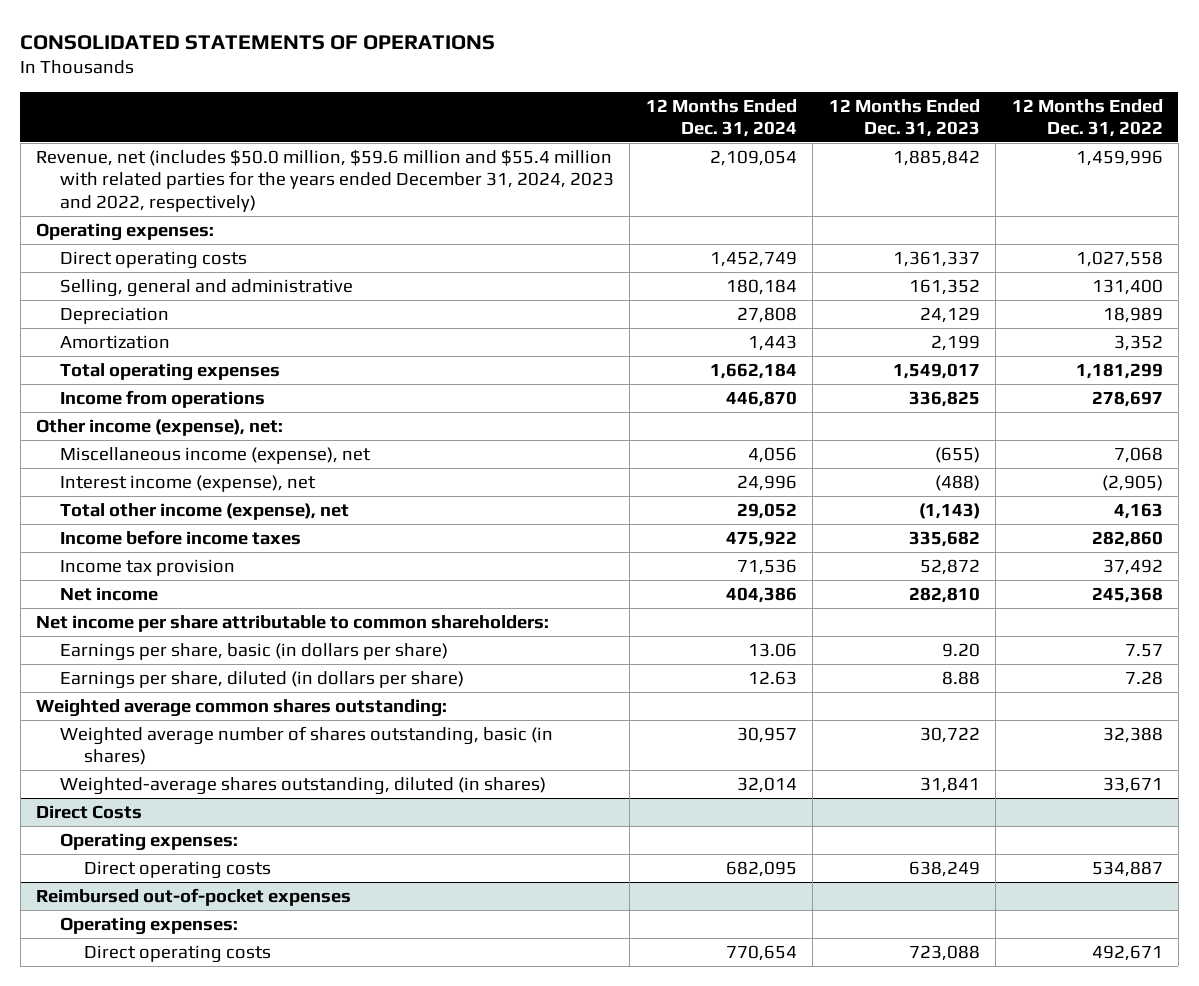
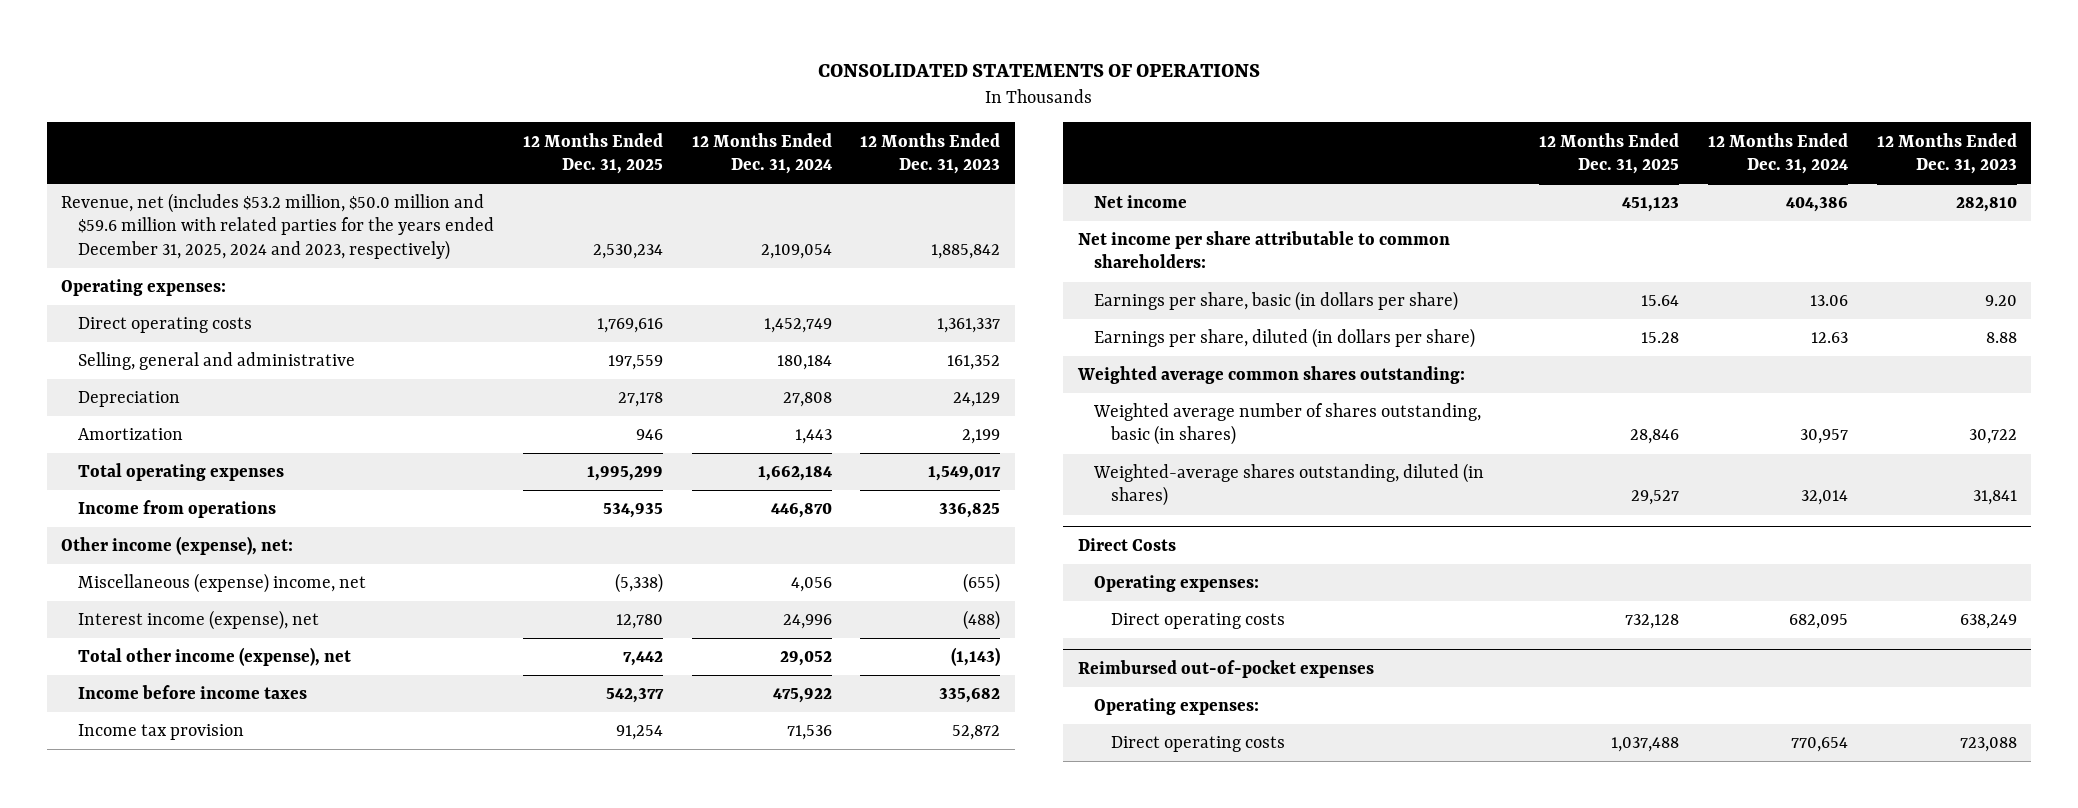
- | 12 Months Ended Dec. 31, 2024 | 12 Months Ended Dec. 31, 2023 | 12 Months Ended Dec. 31, 2022
+ | 12 Months Ended Dec. 31, 2025 | 12 Months Ended Dec. 31, 2024 | 12 Months Ended Dec. 31, 2023
- Revenue, net (includes $50.0 million, $59.6 million and $55.4 million with related parties for the years ended December 31, 2024, 2023 and 2022, respectively) | 2,109,054 | 1,885,842 | 1,459,996
+ Revenue, net (includes $53.2 million, $50.0 million and $59.6 million with related parties for the years ended December 31, 2025, 2024 and 2023, respectively) | 2,530,234 | 2,109,054 | 1,885,842
- Miscellaneous income (expense), net | 4,056 | (655) | 7,068
+ Miscellaneous (expense) income, net | (5,338) | 4,056 | (655)

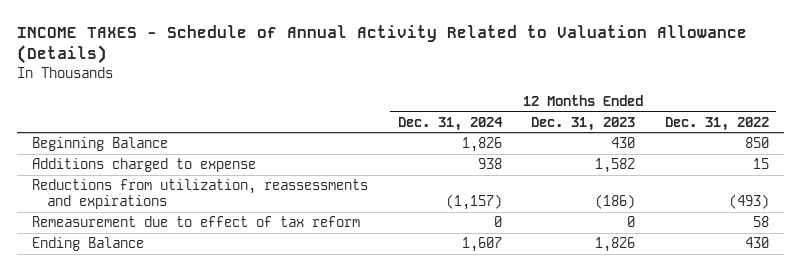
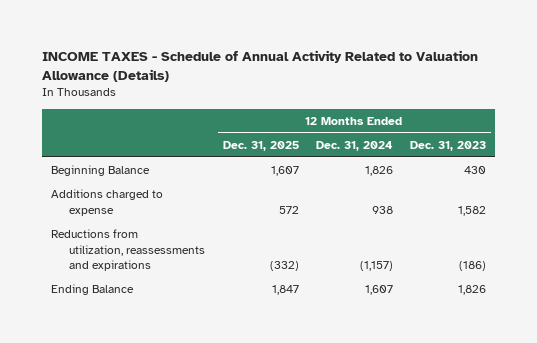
- | 12 Months Ended Dec. 31, 2024 | 12 Months Ended Dec. 31, 2023 | 12 Months Ended Dec. 31, 2022
+ | 12 Months Ended Dec. 31, 2025 | 12 Months Ended Dec. 31, 2024 | 12 Months Ended Dec. 31, 2023
- Remeasurement due to effect of tax reform | 0 | 0 | 58

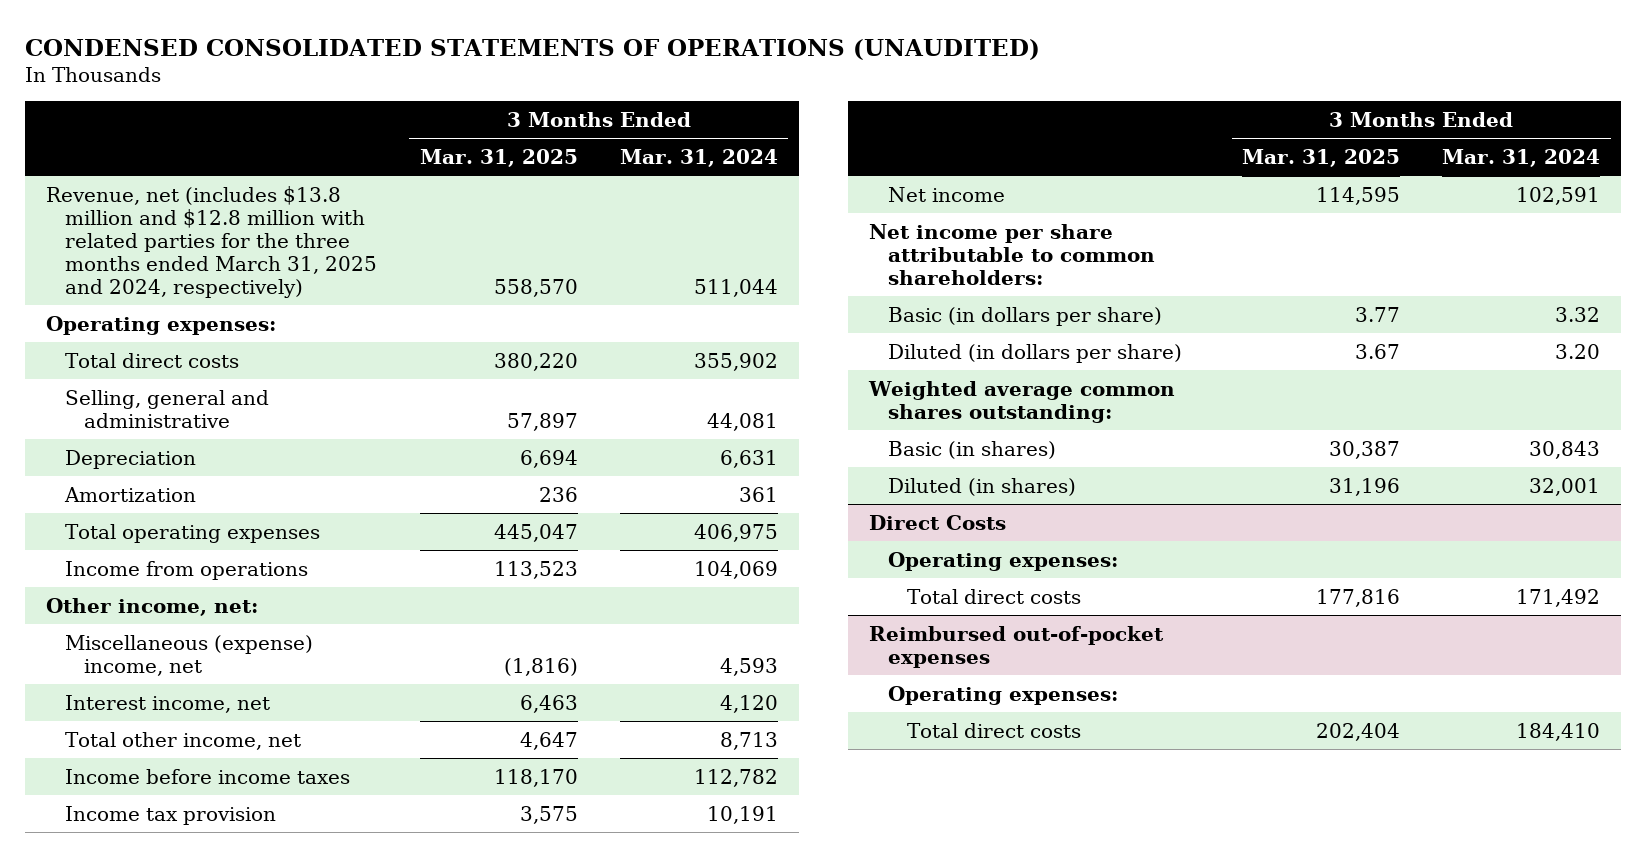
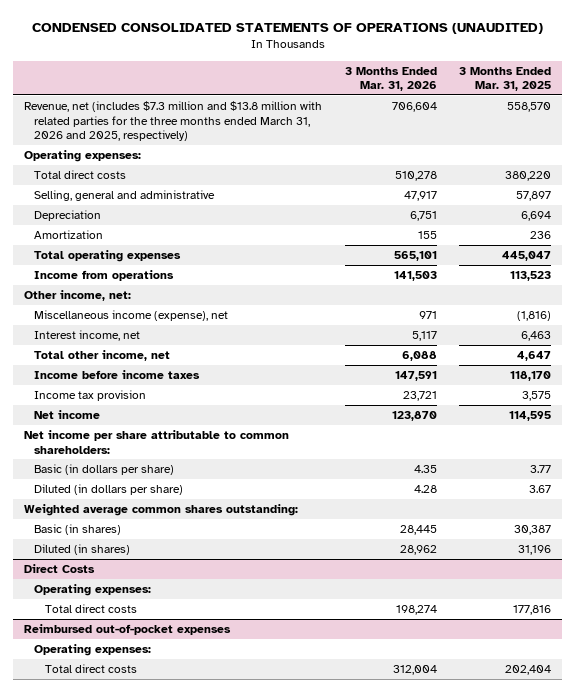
- | 3 Months Ended Mar. 31, 2025 | 3 Months Ended Mar. 31, 2024
+ | 3 Months Ended Mar. 31, 2026 | 3 Months Ended Mar. 31, 2025
- Revenue, net (includes $13.8 million and $12.8 million with related parties for the three months ended March 31, 2025 and 2024, respectively) | 558,570 | 511,044
+ Revenue, net (includes $7.3 million and $13.8 million with related parties for the three months ended March 31, 2026 and 2025, respectively) | 706,604 | 558,570
- Miscellaneous (expense) income, net | (1,816) | 4,593
+ Miscellaneous income (expense), net | 971 | (1,816)

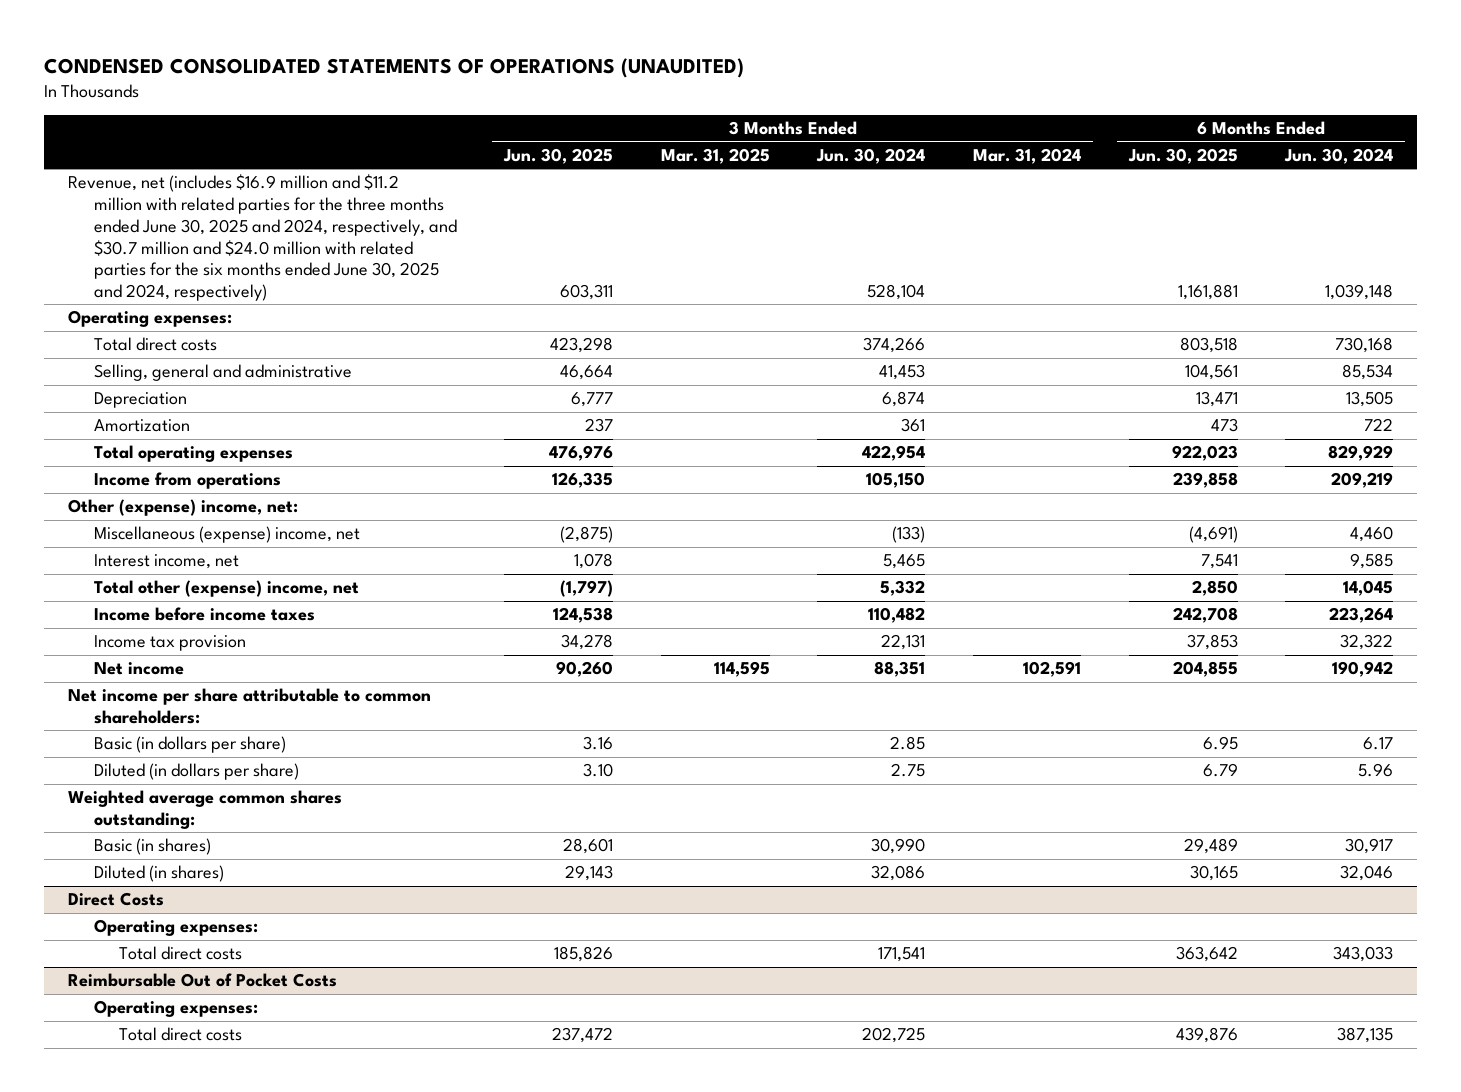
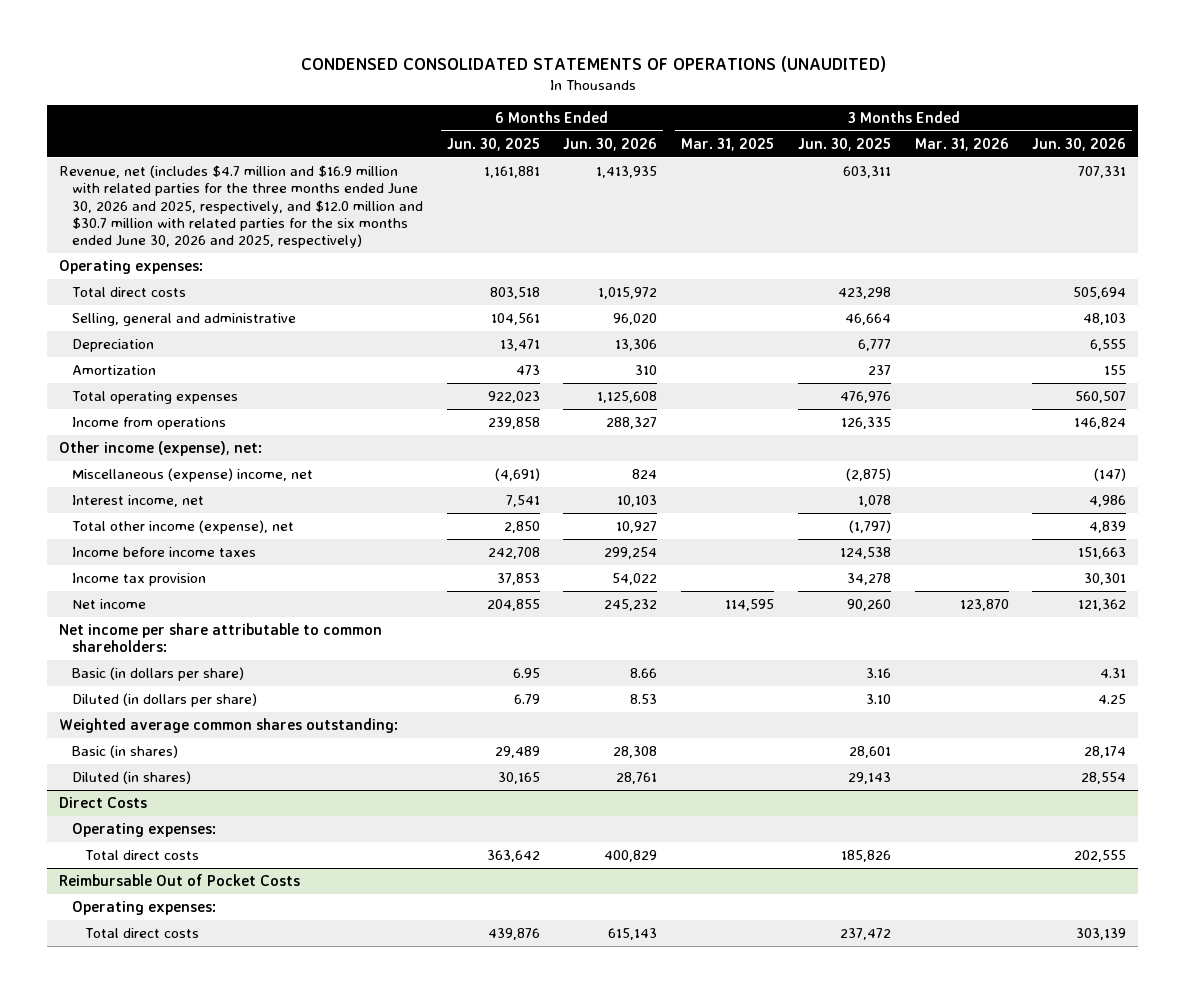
- | 3 Months Ended Jun. 30, 2025 | 3 Months Ended Mar. 31, 2025 | 3 Months Ended Jun. 30, 2024 | 3 Months Ended Mar. 31, 2024 | 6 Months Ended Jun. 30, 2025 | 6 Months Ended Jun. 30, 2024
+ | 6 Months Ended Jun. 30, 2025 | 6 Months Ended Jun. 30, 2026 | 3 Months Ended Mar. 31, 2025 | 3 Months Ended Jun. 30, 2025 | 3 Months Ended Mar. 31, 2026 | 3 Months Ended Jun. 30, 2026
- Revenue, net (includes $16.9 million and $11.2 million with related parties for the three months ended June 30, 2025 and 2024, respectively, and $30.7 million and $24.0 million with related parties for the six months ended June 30, 2025 and 2024, respectively) | 603,311 | | 528,104 | | 1,161,881 | 1,039,148
+ Revenue, net (includes $4.7 million and $16.9 million with related parties for the three months ended June 30, 2026 and 2025, respectively, and $12.0 million and $30.7 million with related parties for the six months ended June 30, 2026 and 2025, respectively) | 1,161,881 | 1,413,935 | | 603,311 | | 707,331
- Other (expense) income, net:
+ Other income (expense), net:
- Total other (expense) income, net | (1,797) | | 5,332 | | 2,850 | 14,045
+ Total other income (expense), net | 2,850 | 10,927 | | (1,797) | | 4,839

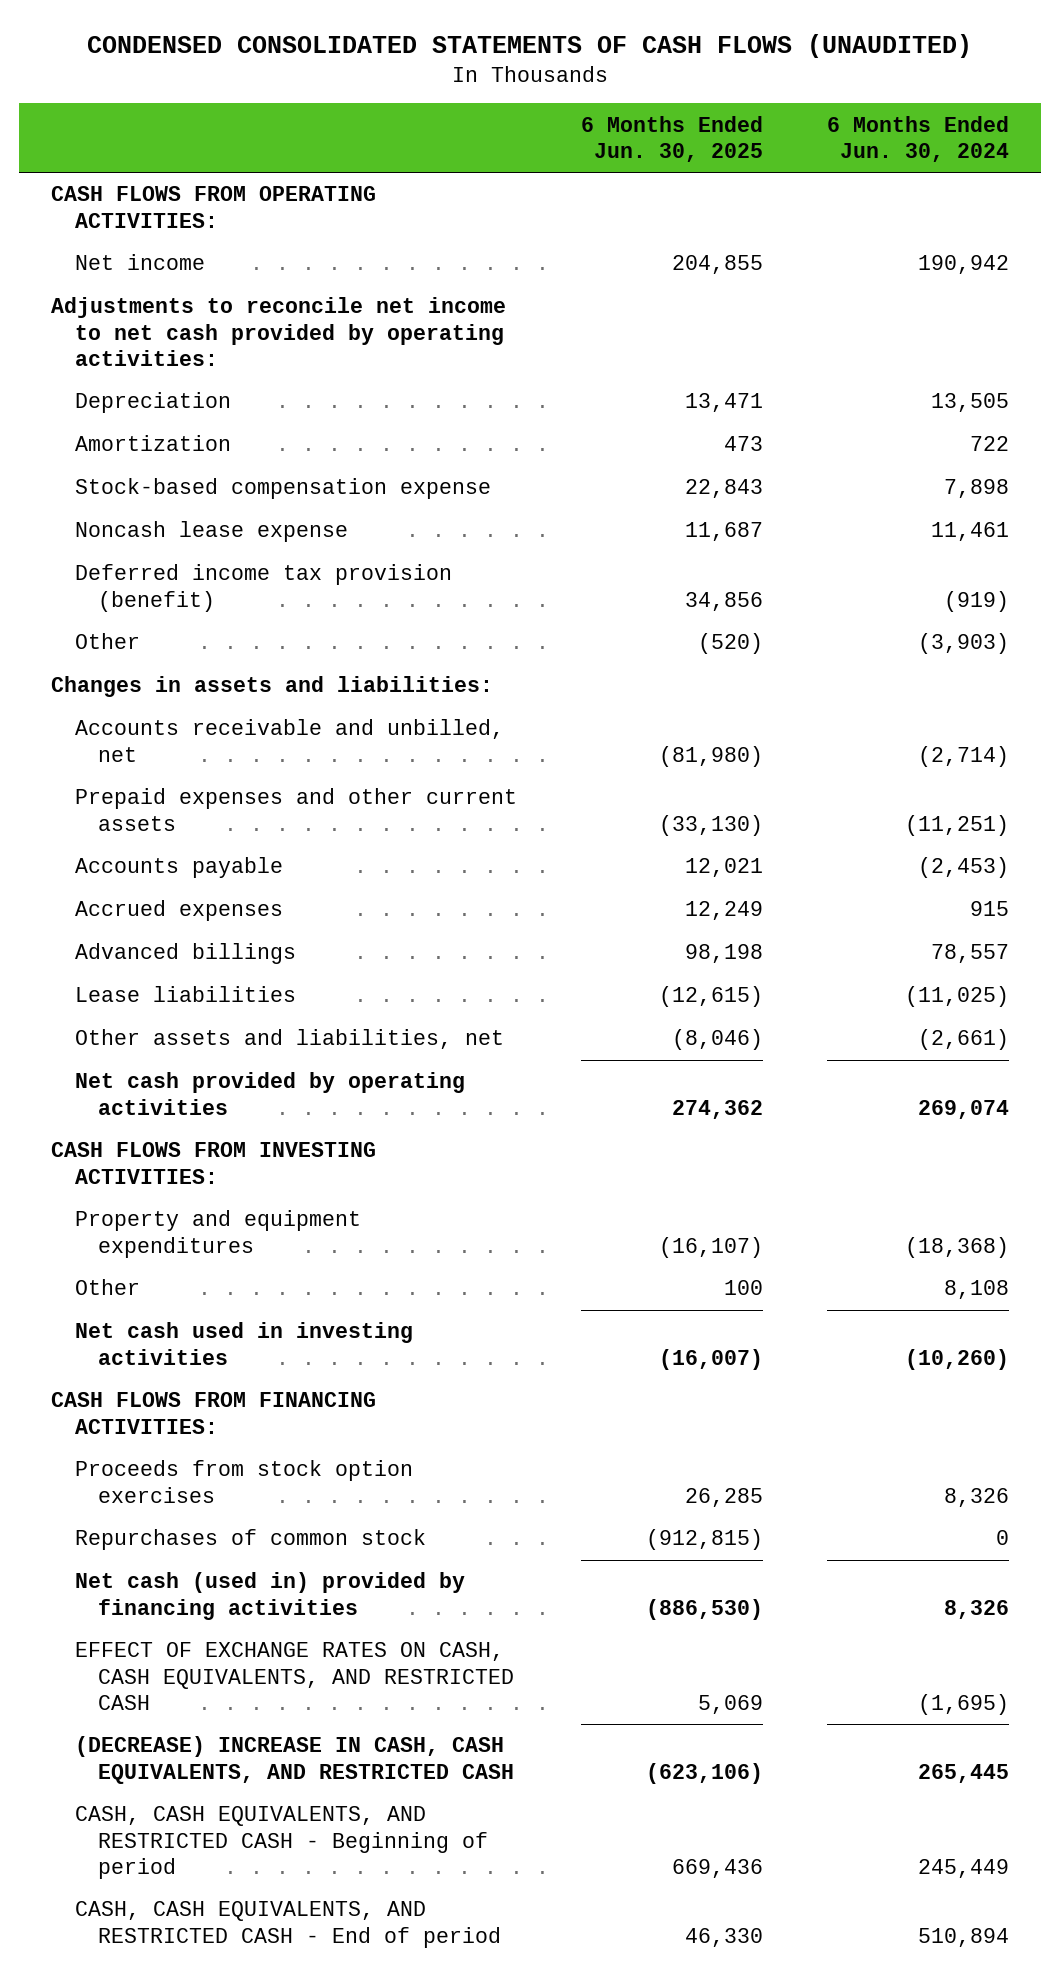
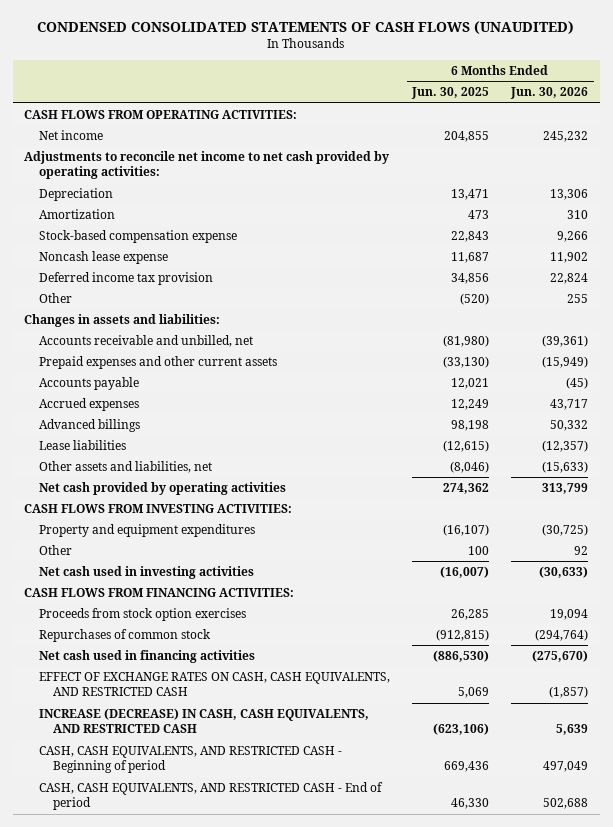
- | 6 Months Ended Jun. 30, 2025 | 6 Months Ended Jun. 30, 2024
+ | 6 Months Ended Jun. 30, 2025 | 6 Months Ended Jun. 30, 2026
- Deferred income tax provision (benefit) | 34,856 | (919)
+ Deferred income tax provision | 34,856 | 22,824
- Net cash (used in) provided by financing activities | (886,530) | 8,326
+ Net cash used in financing activities | (886,530) | (275,670)
- (DECREASE) INCREASE IN CASH, CASH EQUIVALENTS, AND RESTRICTED CASH | (623,106) | 265,445
+ INCREASE (DECREASE) IN CASH, CASH EQUIVALENTS, AND RESTRICTED CASH | (623,106) | 5,639

